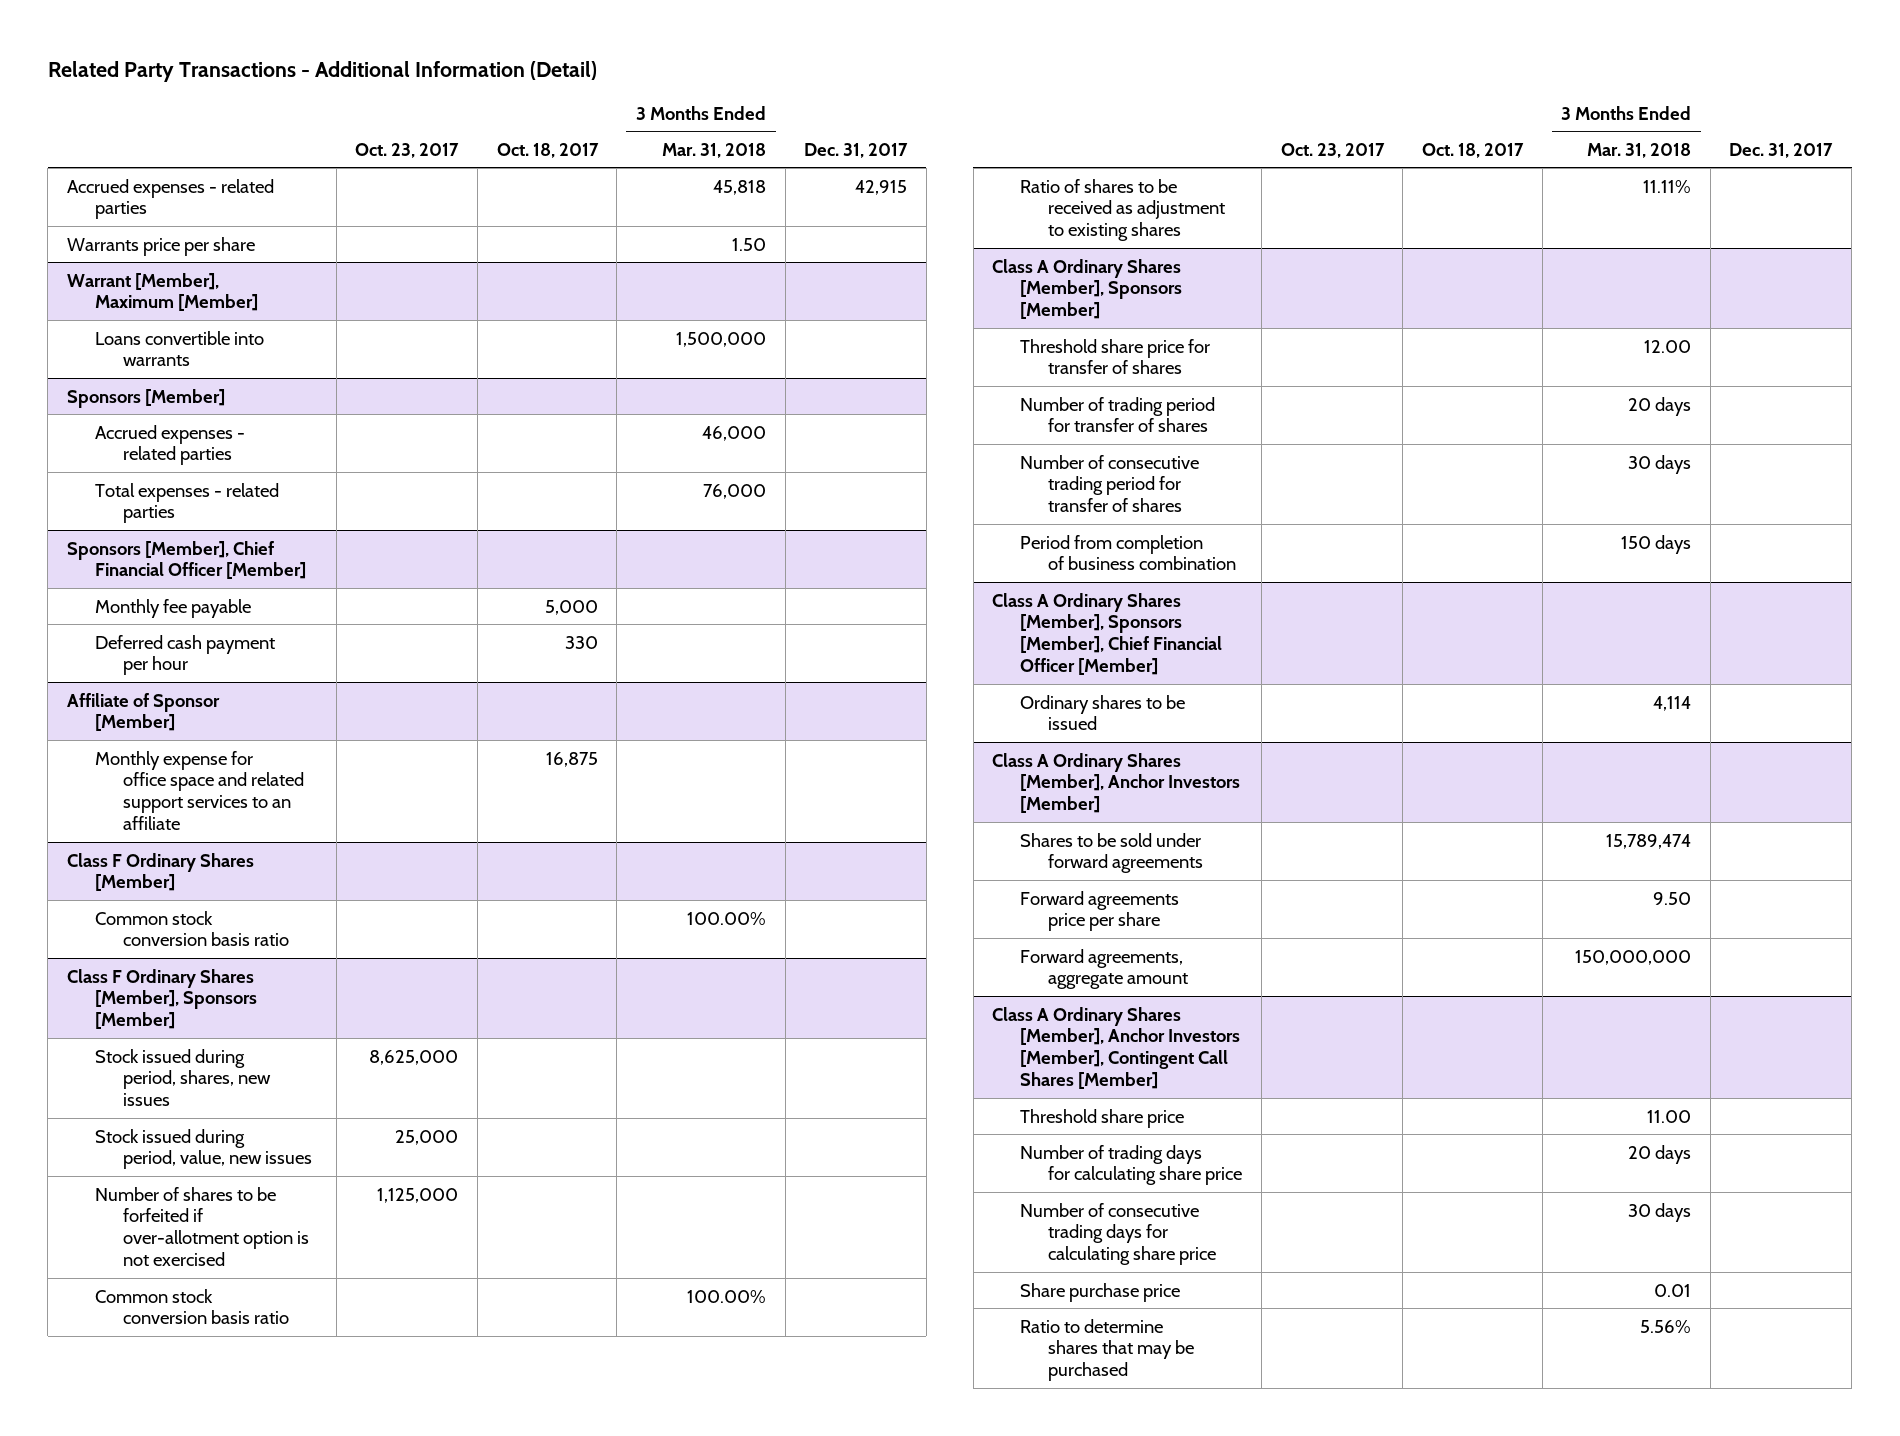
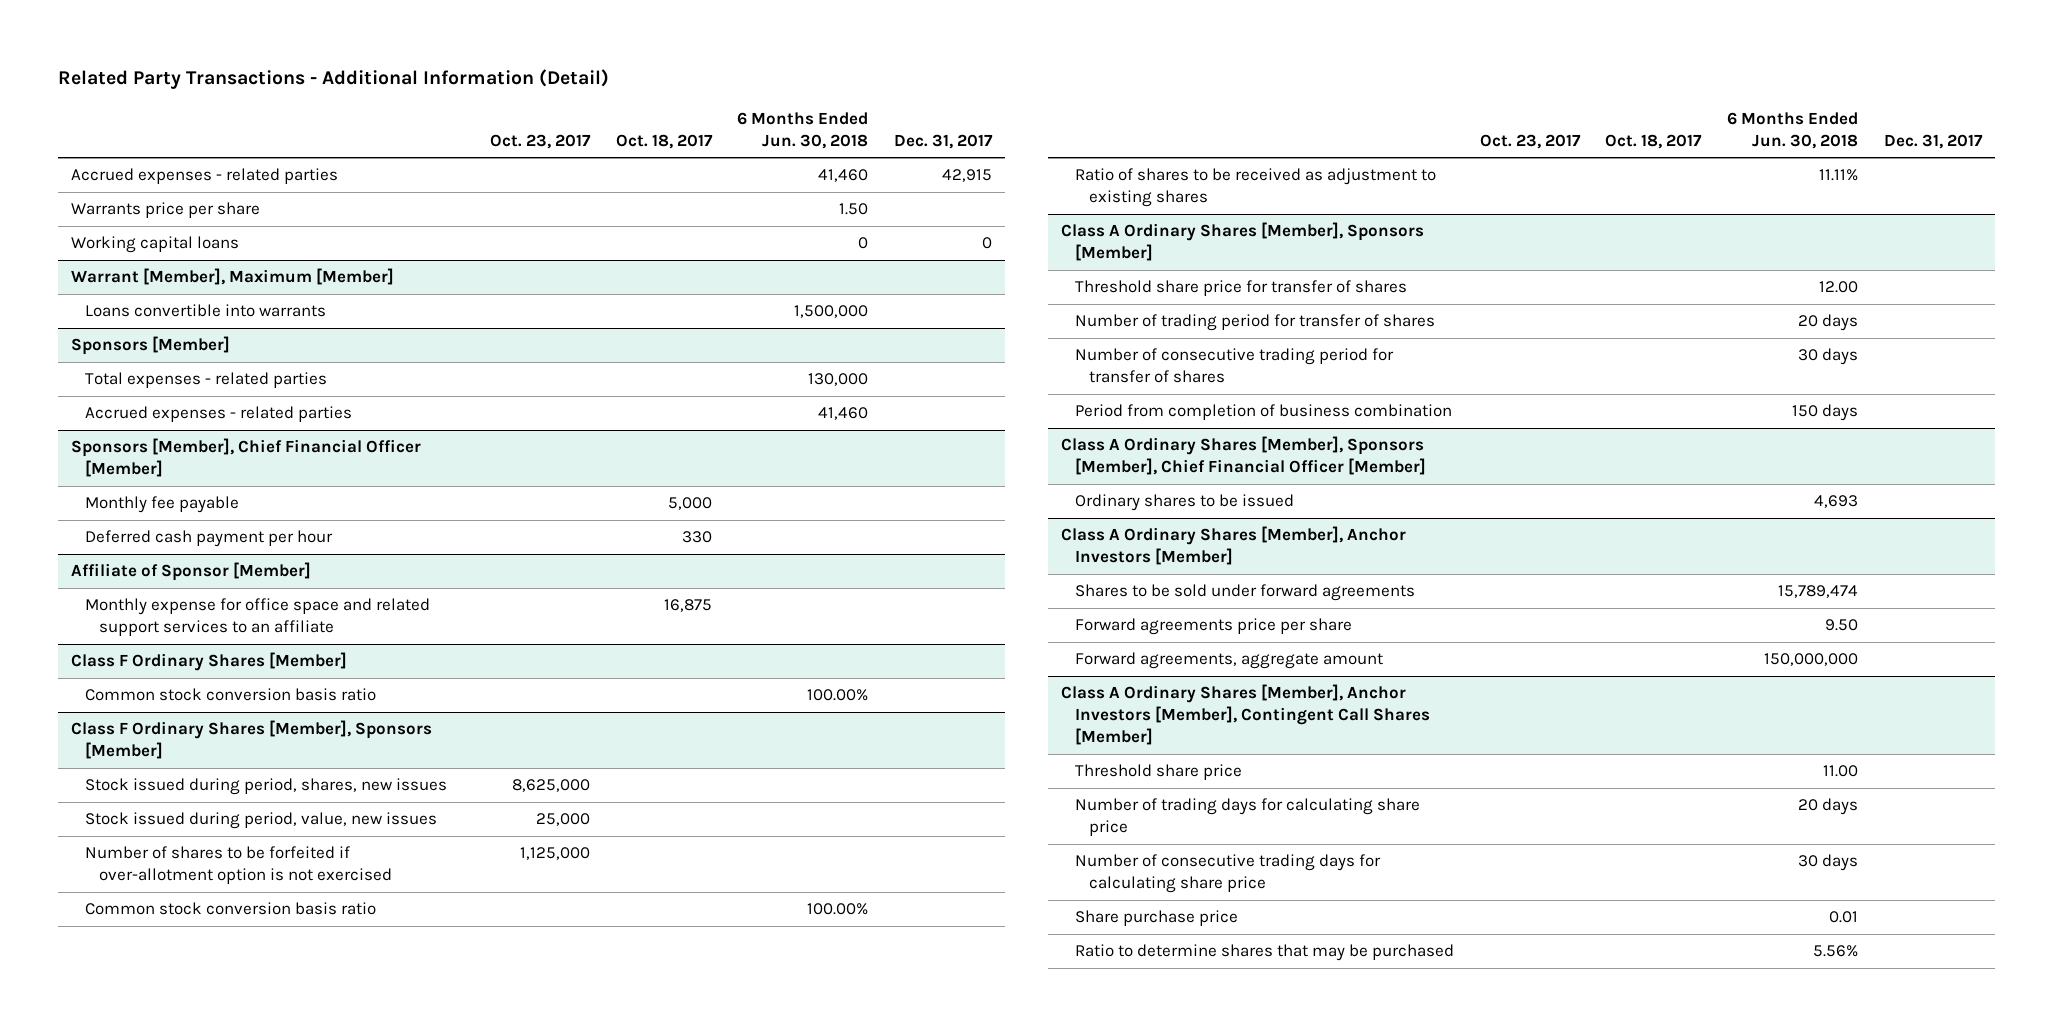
- | Oct. 23, 2017 | Oct. 18, 2017 | 3 Months Ended Mar. 31, 2018 | Dec. 31, 2017
+ | Oct. 23, 2017 | Oct. 18, 2017 | 6 Months Ended Jun. 30, 2018 | Dec. 31, 2017
+ Working capital loans | | | 0 | 0
@ Sponsors [Member]
moved down: Accrued expenses - related parties | | | 41,460 |

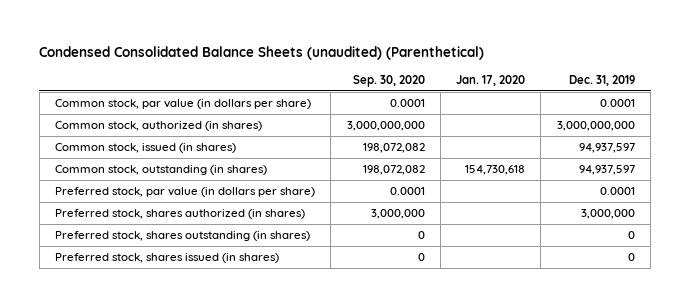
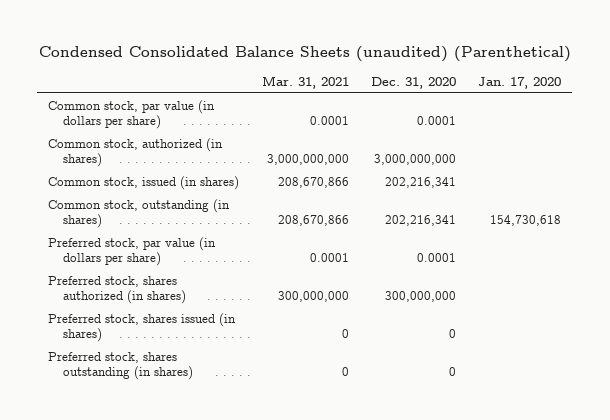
- | Sep. 30, 2020 | Jan. 17, 2020 | Dec. 31, 2019
+ | Mar. 31, 2021 | Dec. 31, 2020 | Jan. 17, 2020
moved down: Preferred stock, shares outstanding (in shares) | 0 | 0 |

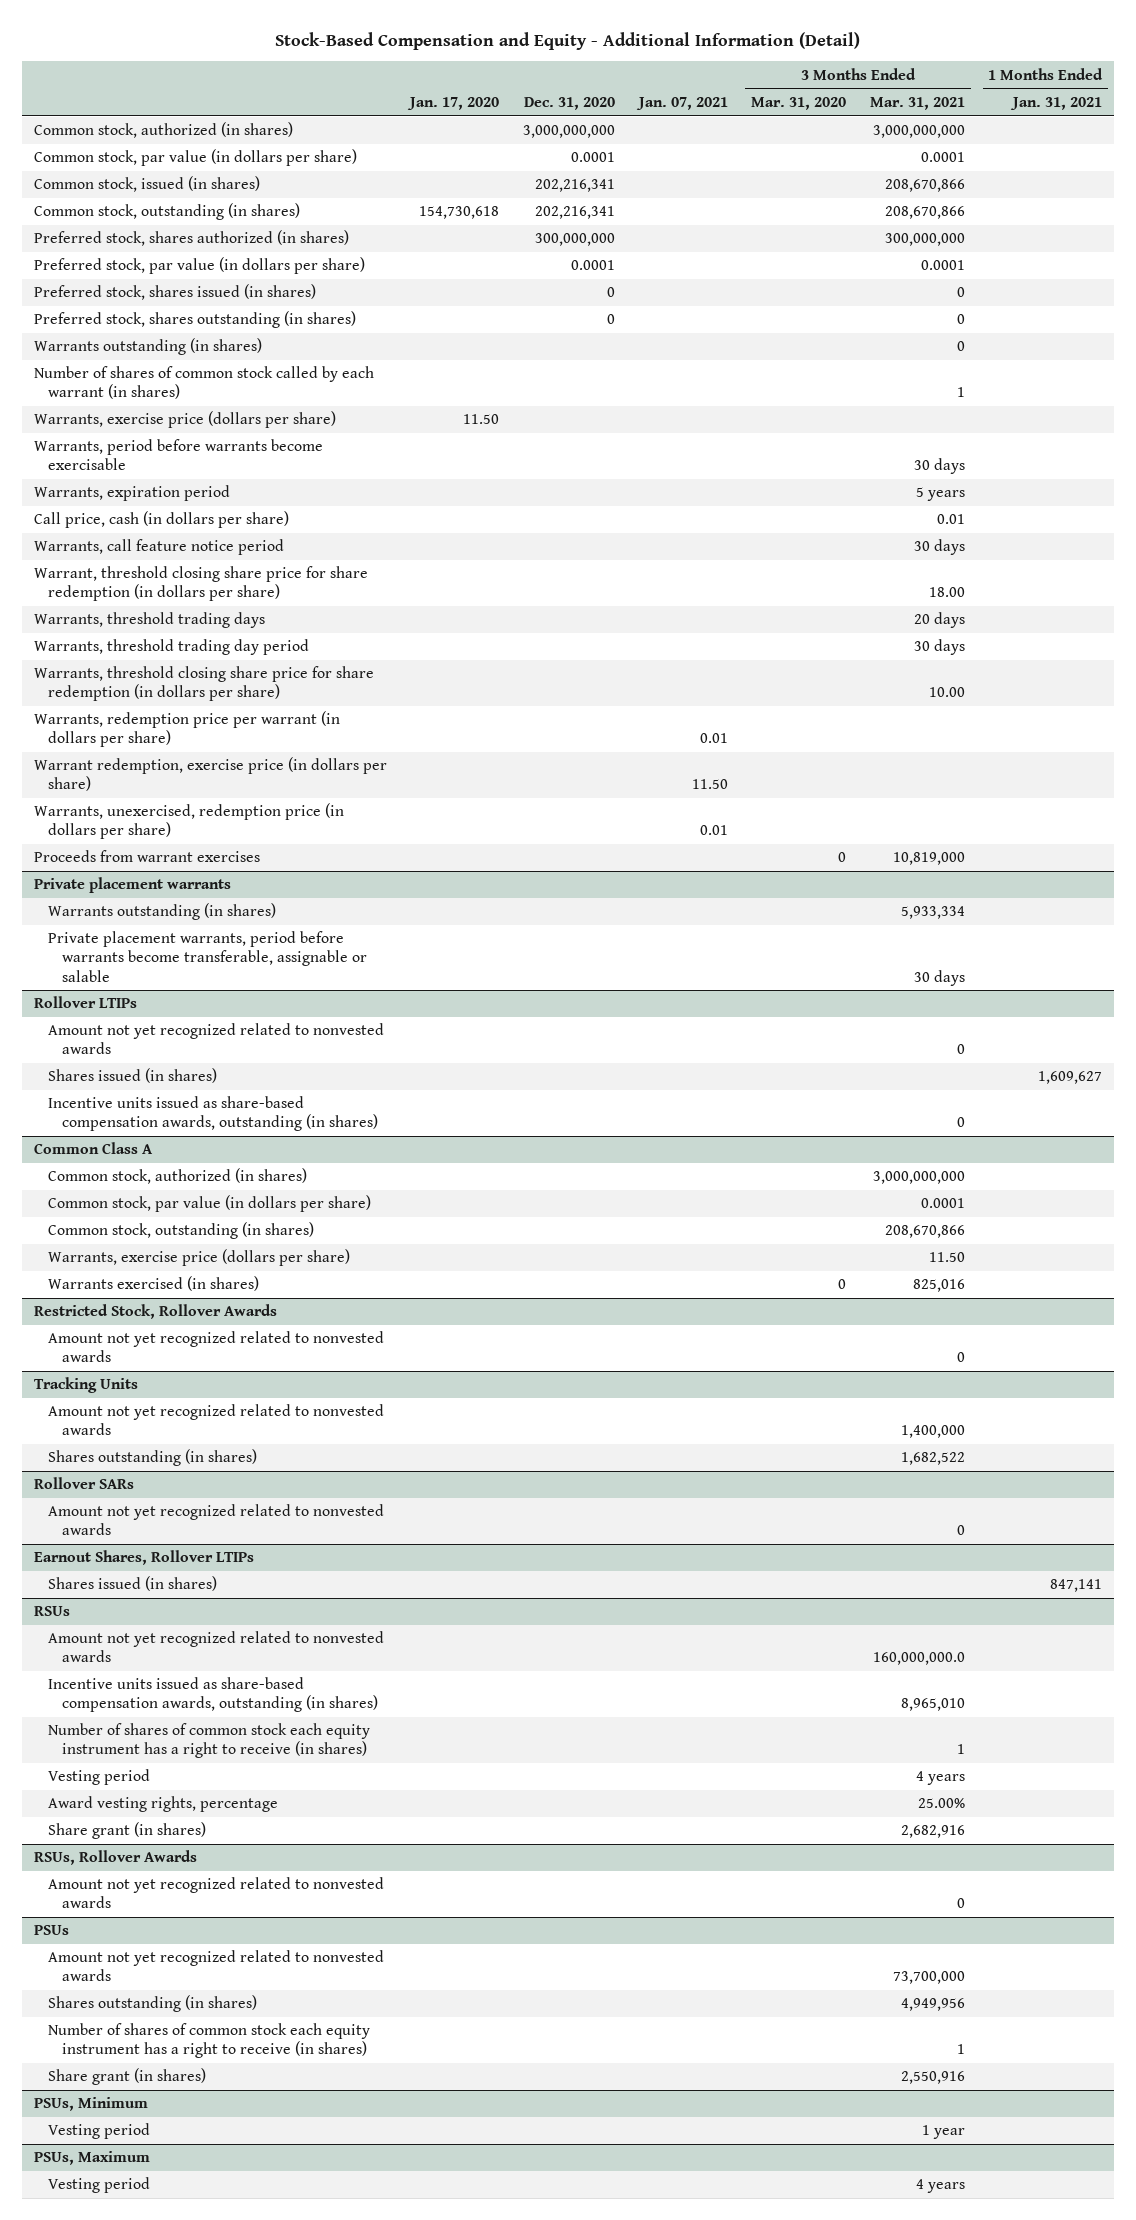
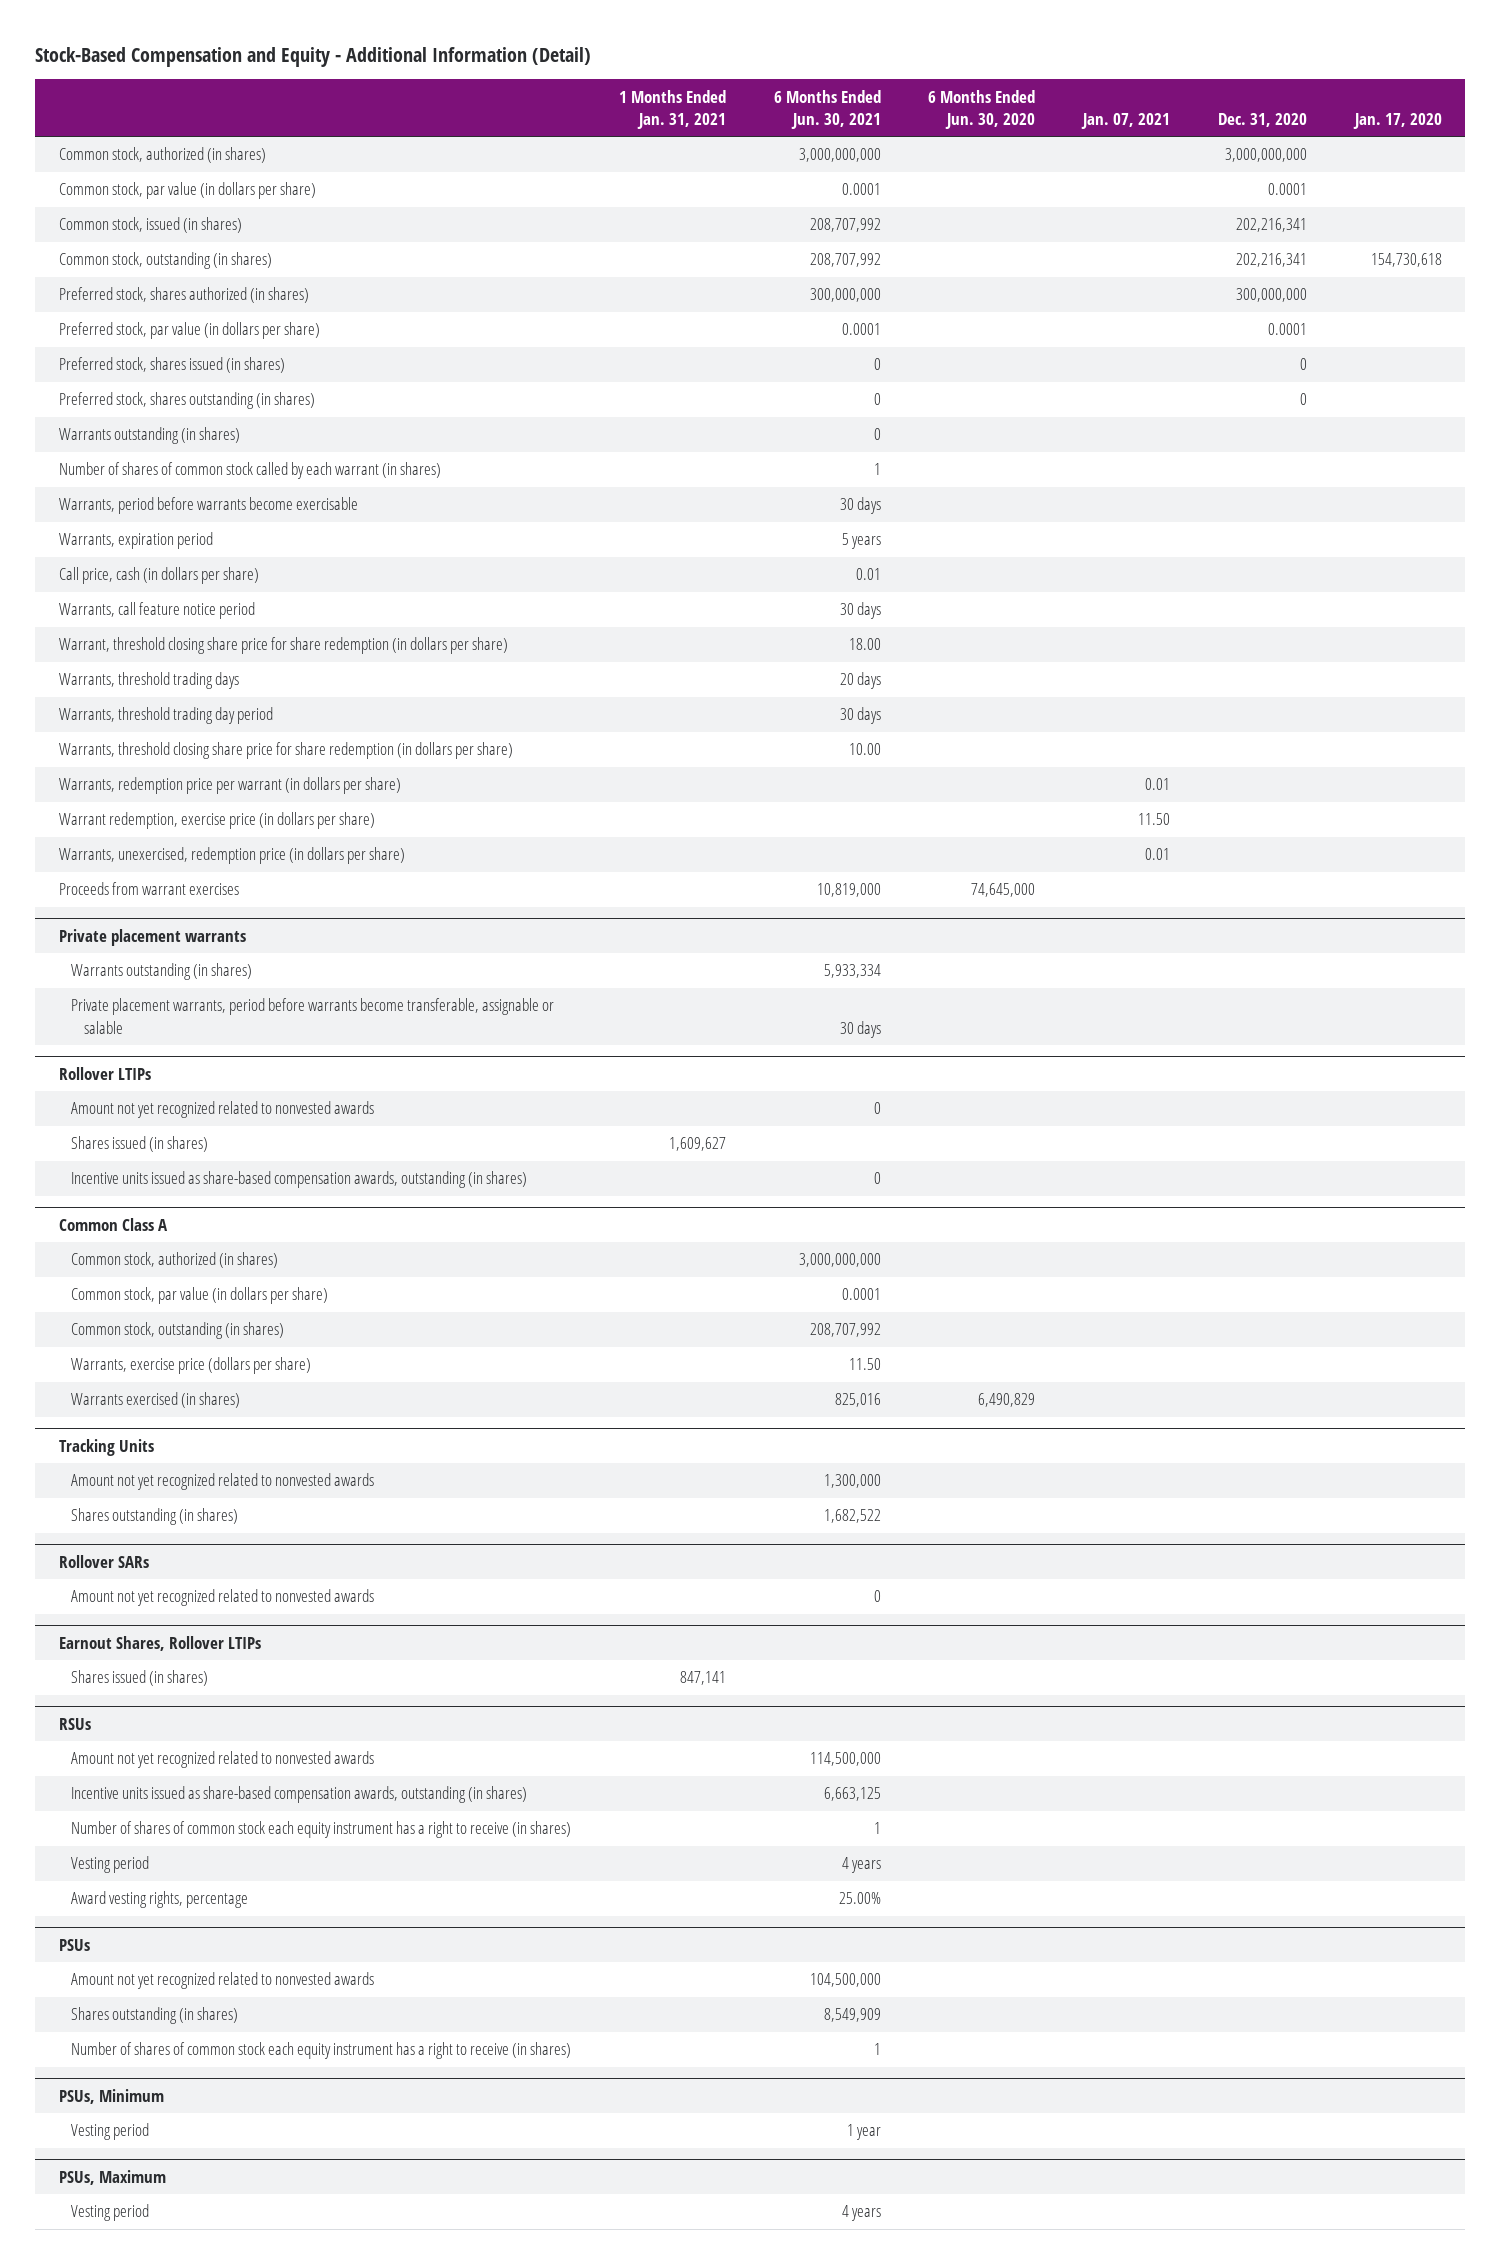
- | Jan. 17, 2020 | Dec. 31, 2020 | Jan. 07, 2021 | 3 Months Ended Mar. 31, 2020 | 3 Months Ended Mar. 31, 2021 | 1 Months Ended Jan. 31, 2021
+ | 1 Months Ended Jan. 31, 2021 | 6 Months Ended Jun. 30, 2021 | 6 Months Ended Jun. 30, 2020 | Jan. 07, 2021 | Dec. 31, 2020 | Jan. 17, 2020
- Warrants, exercise price (dollars per share) | 11.50 | | | | |
- Restricted Stock, Rollover Awards
- Amount not yet recognized related to nonvested awards | | | | | 0 |
@ RSUs
- Share grant (in shares) | | | | | 2,682,916 |
- RSUs, Rollover Awards
- Amount not yet recognized related to nonvested awards | | | | | 0 |
@ PSUs
- Share grant (in shares) | | | | | 2,550,916 |

